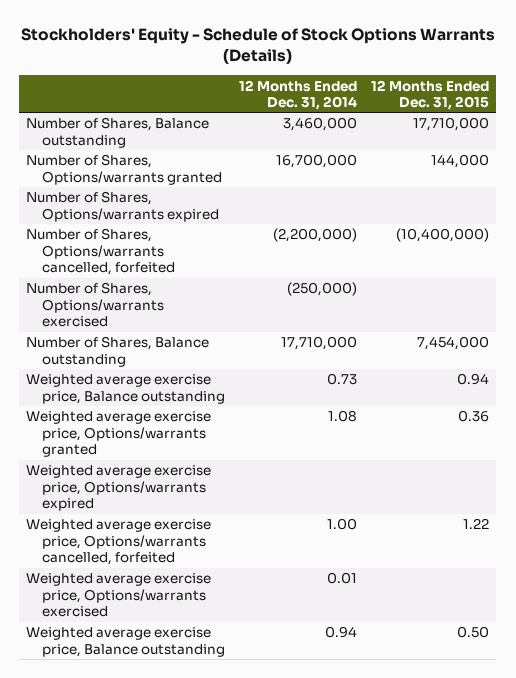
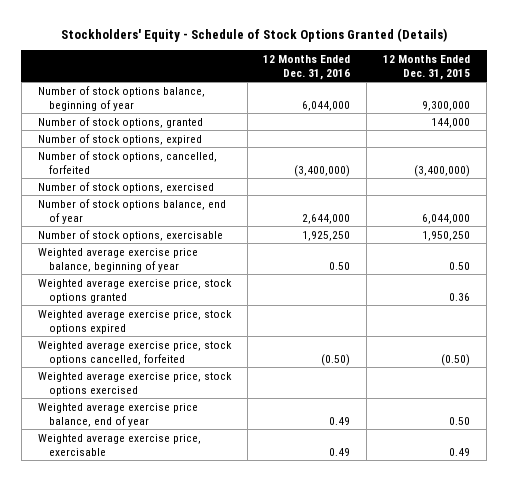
- Stockholders' Equity - Schedule of Stock Options Warrants (Details)
+ Stockholders' Equity - Schedule of Stock Options Granted (Details)
- | 12 Months Ended Dec. 31, 2014 | 12 Months Ended Dec. 31, 2015
+ | 12 Months Ended Dec. 31, 2016 | 12 Months Ended Dec. 31, 2015
- Number of Shares, Balance outstanding | 3,460,000 | 17,710,000
- Number of Shares, Options/warrants granted | 16,700,000 | 144,000
- Number of Shares, Options/warrants expired
- Number of Shares, Options/warrants cancelled, forfeited | (2,200,000) | (10,400,000)
- Number of Shares, Options/warrants exercised | (250,000) |
- Number of Shares, Balance outstanding | 17,710,000 | 7,454,000
- Weighted average exercise price, Balance outstanding | 0.73 | 0.94
- Weighted average exercise price, Options/warrants granted | 1.08 | 0.36
- Weighted average exercise price, Options/warrants expired
- Weighted average exercise price, Options/warrants cancelled, forfeited | 1.00 | 1.22
- Weighted average exercise price, Options/warrants exercised | 0.01 |
- Weighted average exercise price, Balance outstanding | 0.94 | 0.50
+ Number of stock options balance, beginning of year | 6,044,000 | 9,300,000
+ Number of stock options, granted | | 144,000
+ Number of stock options, expired
+ Number of stock options, cancelled, forfeited | (3,400,000) | (3,400,000)
+ Number of stock options, exercised
+ Number of stock options balance, end of year | 2,644,000 | 6,044,000
+ Number of stock options, exercisable | 1,925,250 | 1,950,250
+ Weighted average exercise price balance, beginning of year | 0.50 | 0.50
+ Weighted average exercise price, stock options granted | | 0.36
+ Weighted average exercise price, stock options expired
+ Weighted average exercise price, stock options cancelled, forfeited | (0.50) | (0.50)
+ Weighted average exercise price, stock options exercised
+ Weighted average exercise price balance, end of year | 0.49 | 0.50
+ Weighted average exercise price, exercisable | 0.49 | 0.49

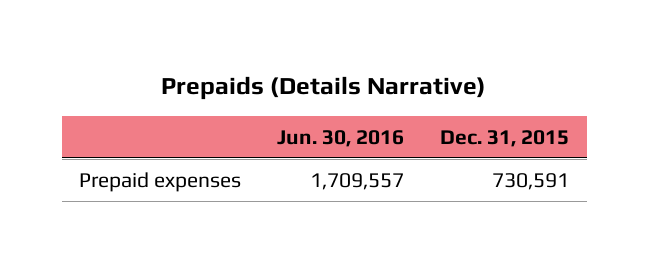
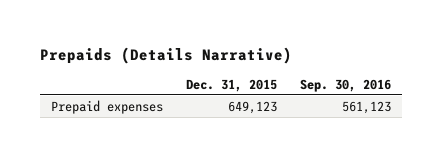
- | Jun. 30, 2016 | Dec. 31, 2015
+ | Dec. 31, 2015 | Sep. 30, 2016
- Prepaid expenses | 1,709,557 | 730,591
+ Prepaid expenses | 649,123 | 561,123

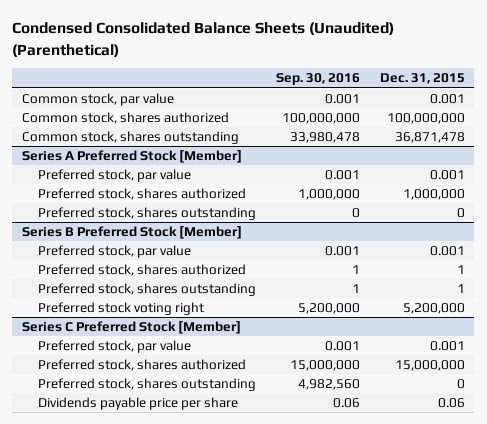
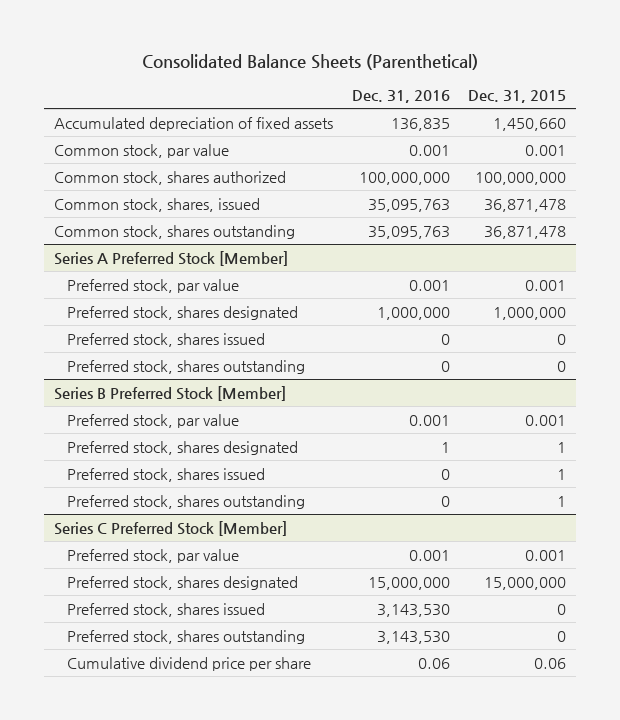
- Condensed Consolidated Balance Sheets (Unaudited) (Parenthetical)
+ Consolidated Balance Sheets (Parenthetical)
- | Sep. 30, 2016 | Dec. 31, 2015
+ | Dec. 31, 2016 | Dec. 31, 2015
+ Accumulated depreciation of fixed assets | 136,835 | 1,450,660
+ Common stock, shares, issued | 35,095,763 | 36,871,478
@ Series A Preferred Stock [Member]
- Preferred stock, shares authorized | 1,000,000 | 1,000,000
+ Preferred stock, shares designated | 1,000,000 | 1,000,000
+ Preferred stock, shares issued | 0 | 0
@ Series B Preferred Stock [Member]
- Preferred stock, shares authorized | 1 | 1
+ Preferred stock, shares designated | 1 | 1
+ Preferred stock, shares issued | 0 | 1
- Preferred stock voting right | 5,200,000 | 5,200,000
@ Series C Preferred Stock [Member]
- Preferred stock, shares authorized | 15,000,000 | 15,000,000
+ Preferred stock, shares designated | 15,000,000 | 15,000,000
+ Preferred stock, shares issued | 3,143,530 | 0
- Dividends payable price per share | 0.06 | 0.06
+ Cumulative dividend price per share | 0.06 | 0.06

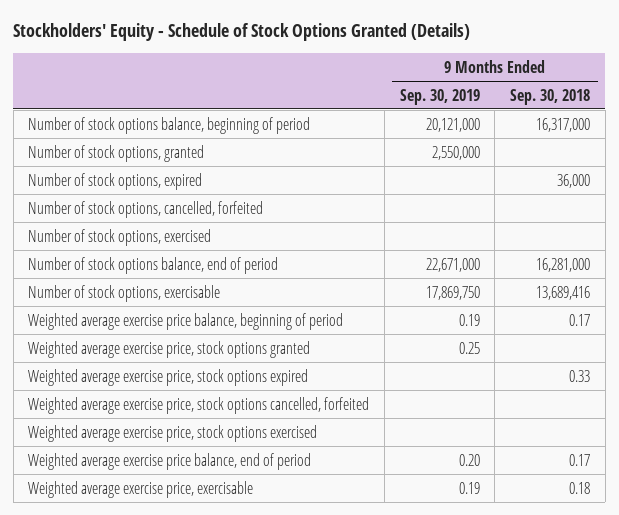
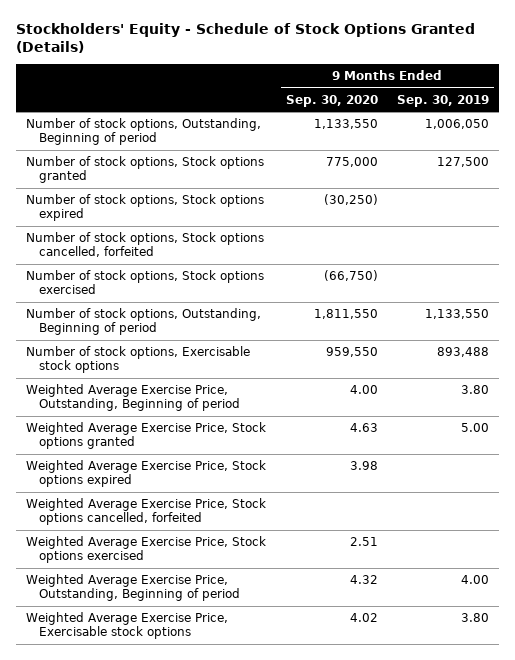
- | 9 Months Ended Sep. 30, 2019 | 9 Months Ended Sep. 30, 2018
+ | 9 Months Ended Sep. 30, 2020 | 9 Months Ended Sep. 30, 2019
- Number of stock options balance, beginning of period | 20,121,000 | 16,317,000
- Number of stock options, granted | 2,550,000 |
- Number of stock options, expired | | 36,000
- Number of stock options, cancelled, forfeited
- Number of stock options, exercised
- Number of stock options balance, end of period | 22,671,000 | 16,281,000
- Number of stock options, exercisable | 17,869,750 | 13,689,416
- Weighted average exercise price balance, beginning of period | 0.19 | 0.17
- Weighted average exercise price, stock options granted | 0.25 |
- Weighted average exercise price, stock options expired | | 0.33
- Weighted average exercise price, stock options cancelled, forfeited
- Weighted average exercise price, stock options exercised
- Weighted average exercise price balance, end of period | 0.20 | 0.17
- Weighted average exercise price, exercisable | 0.19 | 0.18
+ Number of stock options, Outstanding, Beginning of period | 1,133,550 | 1,006,050
+ Number of stock options, Stock options granted | 775,000 | 127,500
+ Number of stock options, Stock options expired | (30,250) |
+ Number of stock options, Stock options cancelled, forfeited
+ Number of stock options, Stock options exercised | (66,750) |
+ Number of stock options, Outstanding, Beginning of period | 1,811,550 | 1,133,550
+ Number of stock options, Exercisable stock options | 959,550 | 893,488
+ Weighted Average Exercise Price, Outstanding, Beginning of period | 4.00 | 3.80
+ Weighted Average Exercise Price, Stock options granted | 4.63 | 5.00
+ Weighted Average Exercise Price, Stock options expired | 3.98 |
+ Weighted Average Exercise Price, Stock options cancelled, forfeited
+ Weighted Average Exercise Price, Stock options exercised | 2.51 |
+ Weighted Average Exercise Price, Outstanding, Beginning of period | 4.32 | 4.00
+ Weighted Average Exercise Price, Exercisable stock options | 4.02 | 3.80

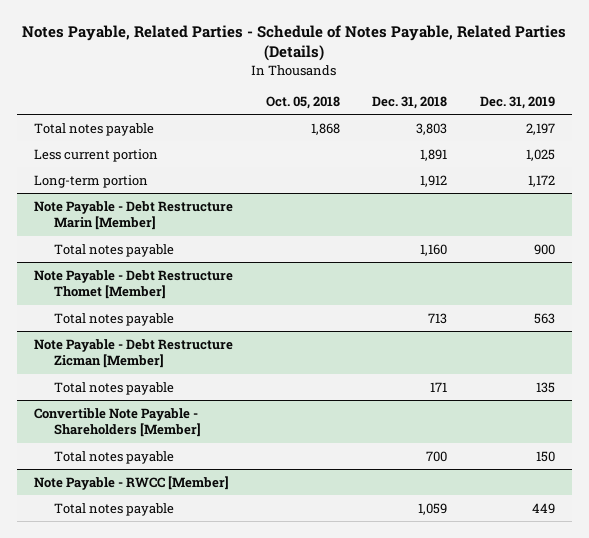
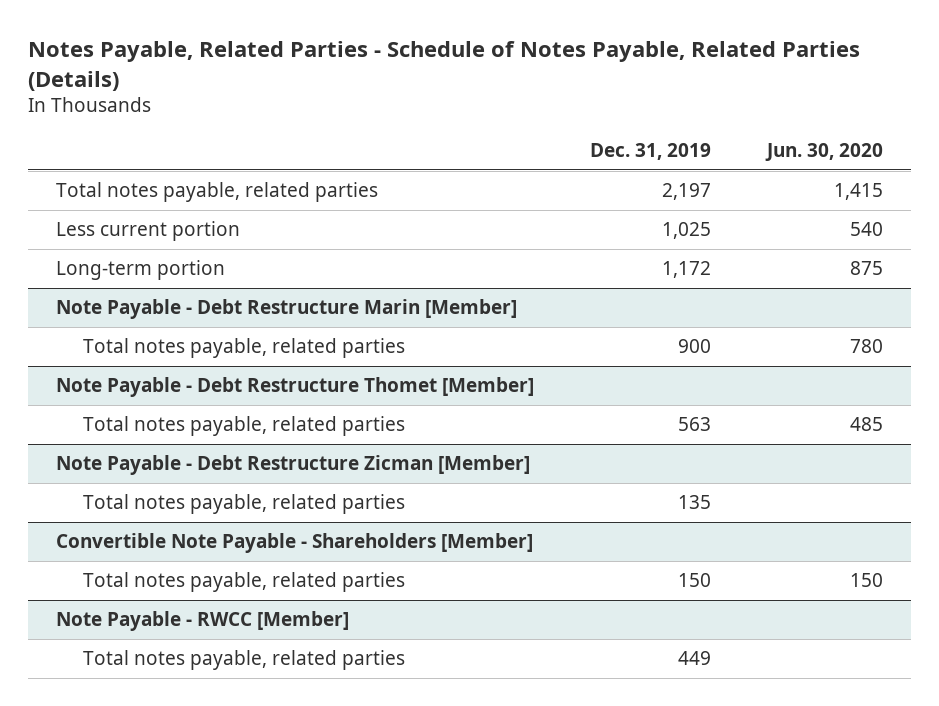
- | Oct. 05, 2018 | Dec. 31, 2018 | Dec. 31, 2019
+ | Dec. 31, 2019 | Jun. 30, 2020
- Total notes payable | 1,868 | 3,803 | 2,197
+ Total notes payable, related parties | 2,197 | 1,415
@ Note Payable - Debt Restructure Marin [Member]
- Total notes payable | | 1,160 | 900
+ Total notes payable, related parties | 900 | 780
@ Note Payable - Debt Restructure Thomet [Member]
- Total notes payable | | 713 | 563
+ Total notes payable, related parties | 563 | 485
@ Note Payable - Debt Restructure Zicman [Member]
- Total notes payable | | 171 | 135
+ Total notes payable, related parties | 135 |
@ Convertible Note Payable - Shareholders [Member]
- Total notes payable | | 700 | 150
+ Total notes payable, related parties | 150 | 150
@ Note Payable - RWCC [Member]
- Total notes payable | | 1,059 | 449
+ Total notes payable, related parties | 449 |

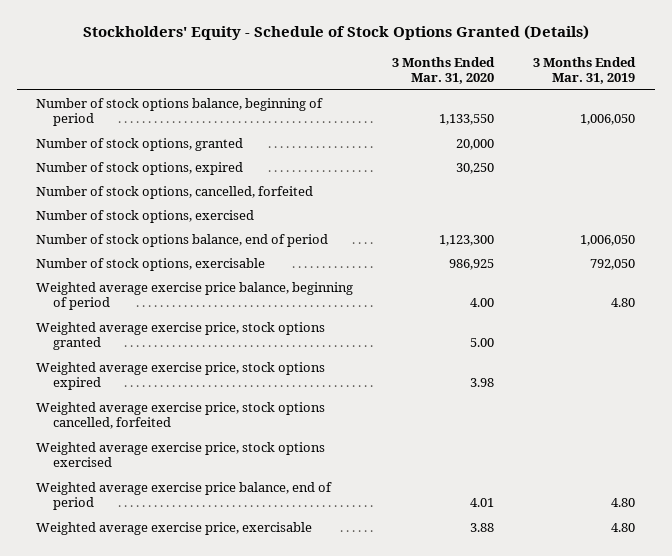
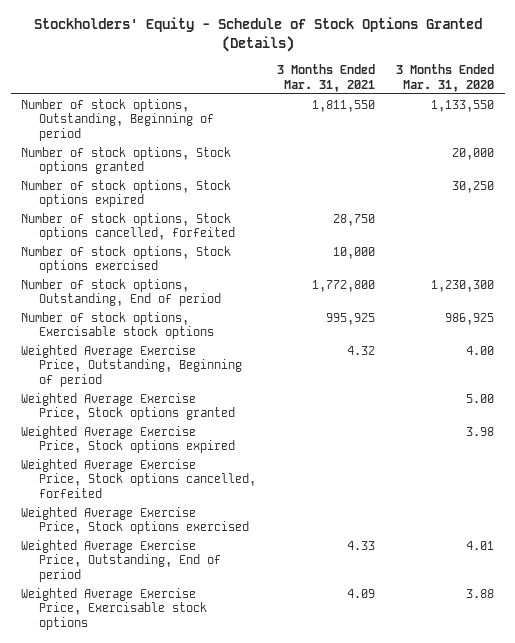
- | 3 Months Ended Mar. 31, 2020 | 3 Months Ended Mar. 31, 2019
+ | 3 Months Ended Mar. 31, 2021 | 3 Months Ended Mar. 31, 2020
- Number of stock options balance, beginning of period | 1,133,550 | 1,006,050
- Number of stock options, granted | 20,000 |
- Number of stock options, expired | 30,250 |
- Number of stock options, cancelled, forfeited
- Number of stock options, exercised
- Number of stock options balance, end of period | 1,123,300 | 1,006,050
- Number of stock options, exercisable | 986,925 | 792,050
- Weighted average exercise price balance, beginning of period | 4.00 | 4.80
- Weighted average exercise price, stock options granted | 5.00 |
- Weighted average exercise price, stock options expired | 3.98 |
- Weighted average exercise price, stock options cancelled, forfeited
- Weighted average exercise price, stock options exercised
- Weighted average exercise price balance, end of period | 4.01 | 4.80
- Weighted average exercise price, exercisable | 3.88 | 4.80
+ Number of stock options, Outstanding, Beginning of period | 1,811,550 | 1,133,550
+ Number of stock options, Stock options granted | | 20,000
+ Number of stock options, Stock options expired | | 30,250
+ Number of stock options, Stock options cancelled, forfeited | 28,750 |
+ Number of stock options, Stock options exercised | 10,000 |
+ Number of stock options, Outstanding, End of period | 1,772,800 | 1,230,300
+ Number of stock options, Exercisable stock options | 995,925 | 986,925
+ Weighted Average Exercise Price, Outstanding, Beginning of period | 4.32 | 4.00
+ Weighted Average Exercise Price, Stock options granted | | 5.00
+ Weighted Average Exercise Price, Stock options expired | | 3.98
+ Weighted Average Exercise Price, Stock options cancelled, forfeited
+ Weighted Average Exercise Price, Stock options exercised
+ Weighted Average Exercise Price, Outstanding, End of period | 4.33 | 4.01
+ Weighted Average Exercise Price, Exercisable stock options | 4.09 | 3.88

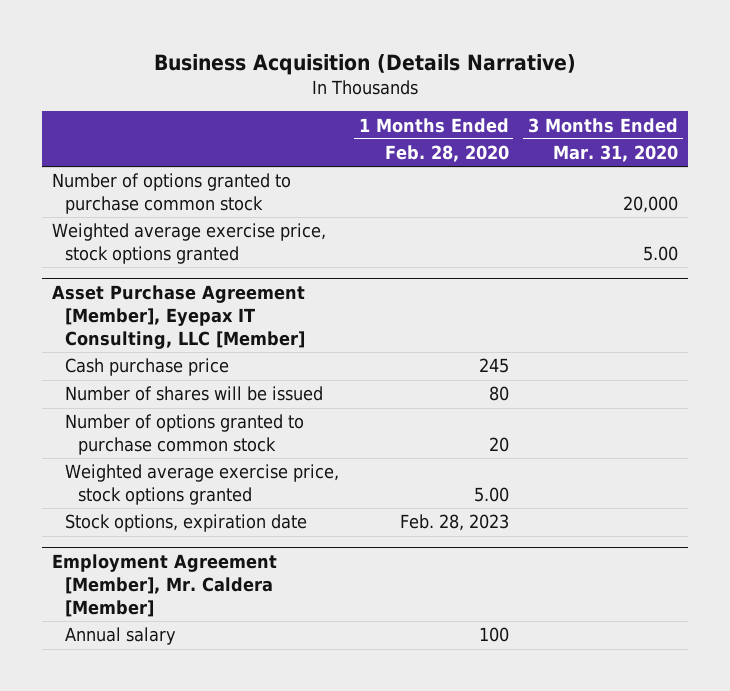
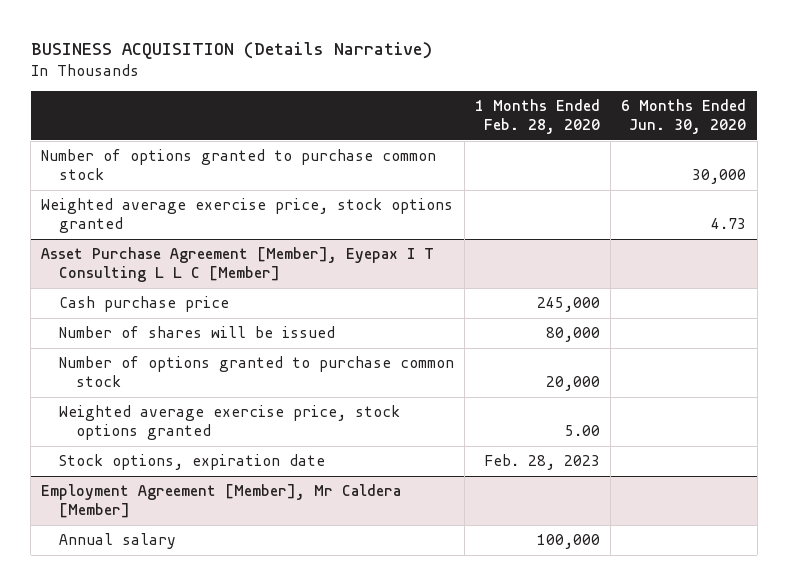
- Business Acquisition (Details Narrative)
+ BUSINESS ACQUISITION (Details Narrative)
- | 1 Months Ended Feb. 28, 2020 | 3 Months Ended Mar. 31, 2020
+ | 1 Months Ended Feb. 28, 2020 | 6 Months Ended Jun. 30, 2020
- Asset Purchase Agreement [Member], Eyepax IT Consulting, LLC [Member]
- Cash purchase price | 245 |
- Number of shares will be issued | 80 |
- Number of options granted to purchase common stock | 20 |
+ Asset Purchase Agreement [Member], Eyepax I T Consulting L L C [Member]
+ Cash purchase price | 245,000 |
+ Number of shares will be issued | 80,000 |
+ Number of options granted to purchase common stock | 20,000 |
- Employment Agreement [Member], Mr. Caldera [Member]
- Annual salary | 100 |
+ Employment Agreement [Member], Mr Caldera [Member]
+ Annual salary | 100,000 |

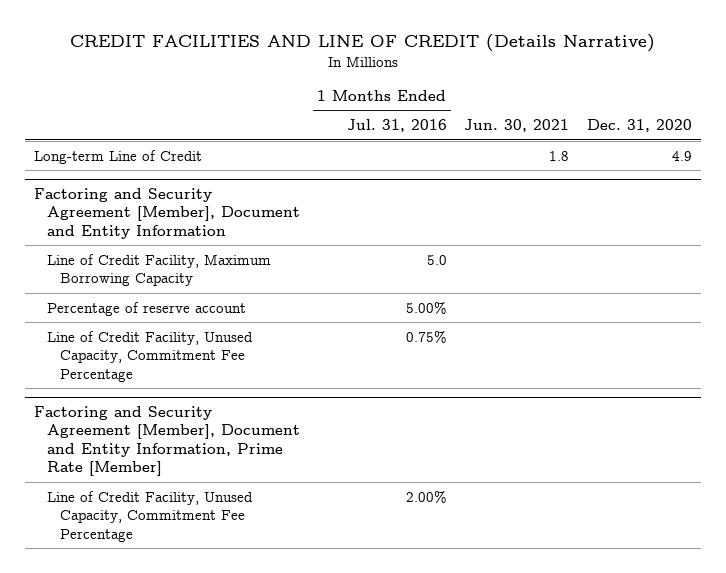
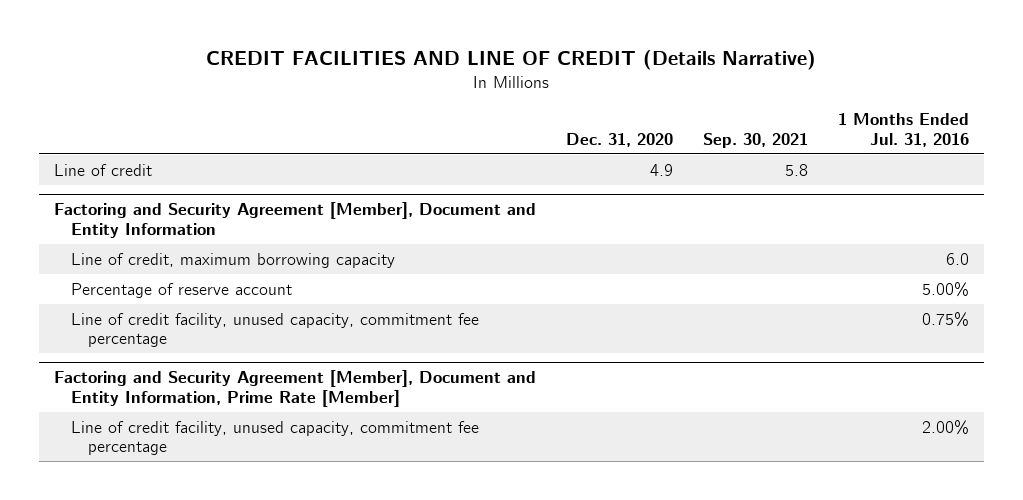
- | 1 Months Ended Jul. 31, 2016 | Jun. 30, 2021 | Dec. 31, 2020
+ | Dec. 31, 2020 | Sep. 30, 2021 | 1 Months Ended Jul. 31, 2016
- Long-term Line of Credit | | 1.8 | 4.9
+ Line of credit | 4.9 | 5.8 |
@ Factoring and Security Agreement [Member], Document and Entity Information
- Line of Credit Facility, Maximum Borrowing Capacity | 5.0 | |
+ Line of credit, maximum borrowing capacity | | | 6.0
- Line of Credit Facility, Unused Capacity, Commitment Fee Percentage | 0.75% | |
+ Line of credit facility, unused capacity, commitment fee percentage | | | 0.75%
@ Factoring and Security Agreement [Member], Document and Entity Information, Prime Rate [Member]
- Line of Credit Facility, Unused Capacity, Commitment Fee Percentage | 2.00% | |
+ Line of credit facility, unused capacity, commitment fee percentage | | | 2.00%

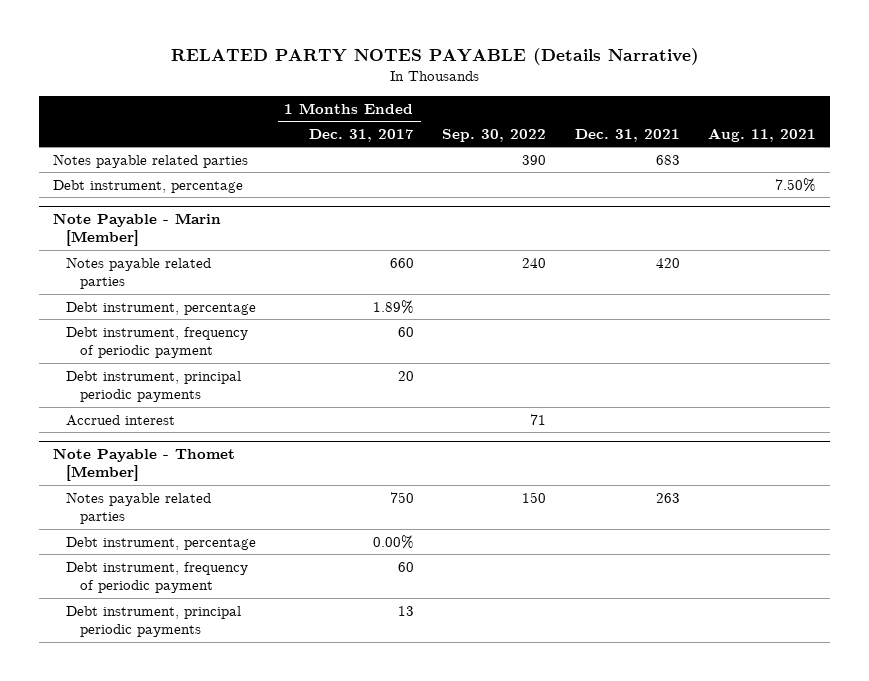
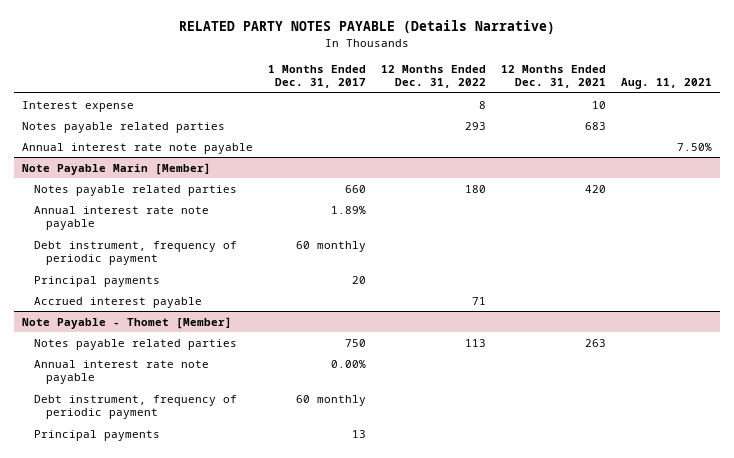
- | 1 Months Ended Dec. 31, 2017 | Sep. 30, 2022 | Dec. 31, 2021 | Aug. 11, 2021
+ | 1 Months Ended Dec. 31, 2017 | 12 Months Ended Dec. 31, 2022 | 12 Months Ended Dec. 31, 2021 | Aug. 11, 2021
+ Interest expense | | 8 | 10 |
- Debt instrument, percentage | | | | 7.50%
- Note Payable - Marin [Member]
+ Annual interest rate note payable | | | | 7.50%
+ Note Payable Marin [Member]
- Debt instrument, percentage | 1.89% | | |
- Debt instrument, frequency of periodic payment | 60 | | |
- Debt instrument, principal periodic payments | 20 | | |
- Accrued interest | | 71 | |
+ Annual interest rate note payable | 1.89% | | |
+ Debt instrument, frequency of periodic payment | 60 monthly | | |
+ Principal payments | 20 | | |
+ Accrued interest payable | | 71 | |
@ Note Payable - Thomet [Member]
- Debt instrument, percentage | 0.00% | | |
- Debt instrument, frequency of periodic payment | 60 | | |
- Debt instrument, principal periodic payments | 13 | | |
+ Annual interest rate note payable | 0.00% | | |
+ Debt instrument, frequency of periodic payment | 60 monthly | | |
+ Principal payments | 13 | | |

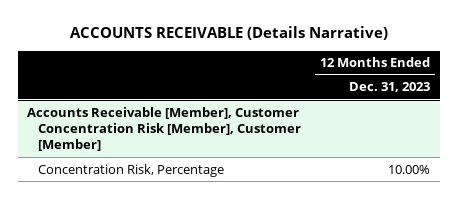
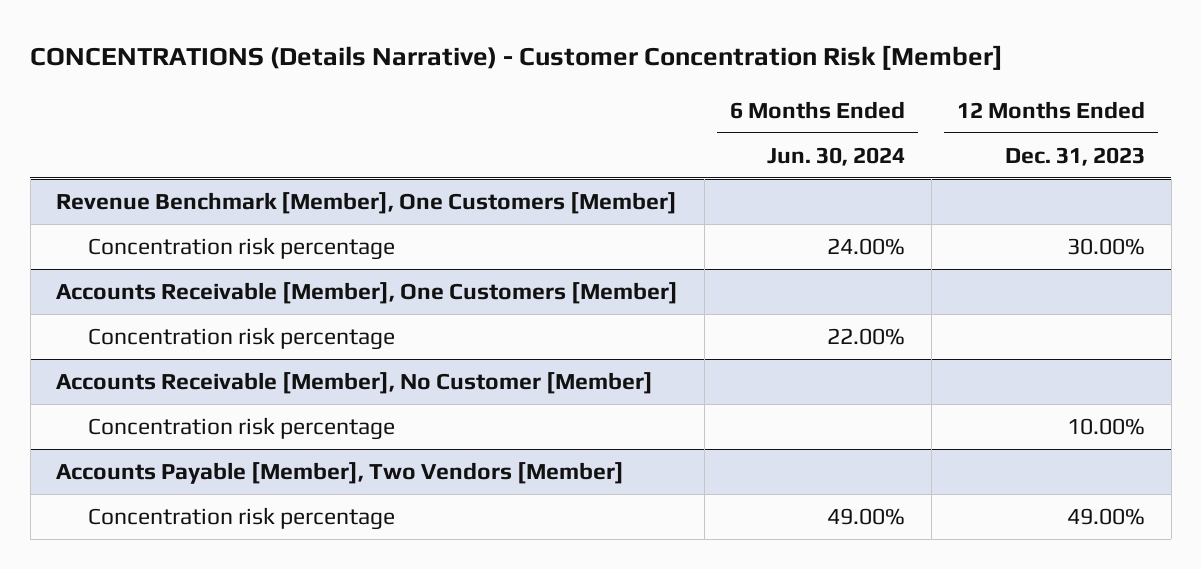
- ACCOUNTS RECEIVABLE (Details Narrative)
+ CONCENTRATIONS (Details Narrative) - Customer Concentration Risk [Member]
- | 12 Months Ended Dec. 31, 2023
+ | 6 Months Ended Jun. 30, 2024 | 12 Months Ended Dec. 31, 2023
- Accounts Receivable [Member], Customer Concentration Risk [Member], Customer [Member]
- Concentration Risk, Percentage | 10.00%
+ Revenue Benchmark [Member], One Customers [Member]
+ Concentration risk percentage | 24.00% | 30.00%
+ Accounts Receivable [Member], One Customers [Member]
+ Concentration risk percentage | 22.00% |
+ Accounts Receivable [Member], No Customer [Member]
+ Concentration risk percentage | | 10.00%
+ Accounts Payable [Member], Two Vendors [Member]
+ Concentration risk percentage | 49.00% | 49.00%

